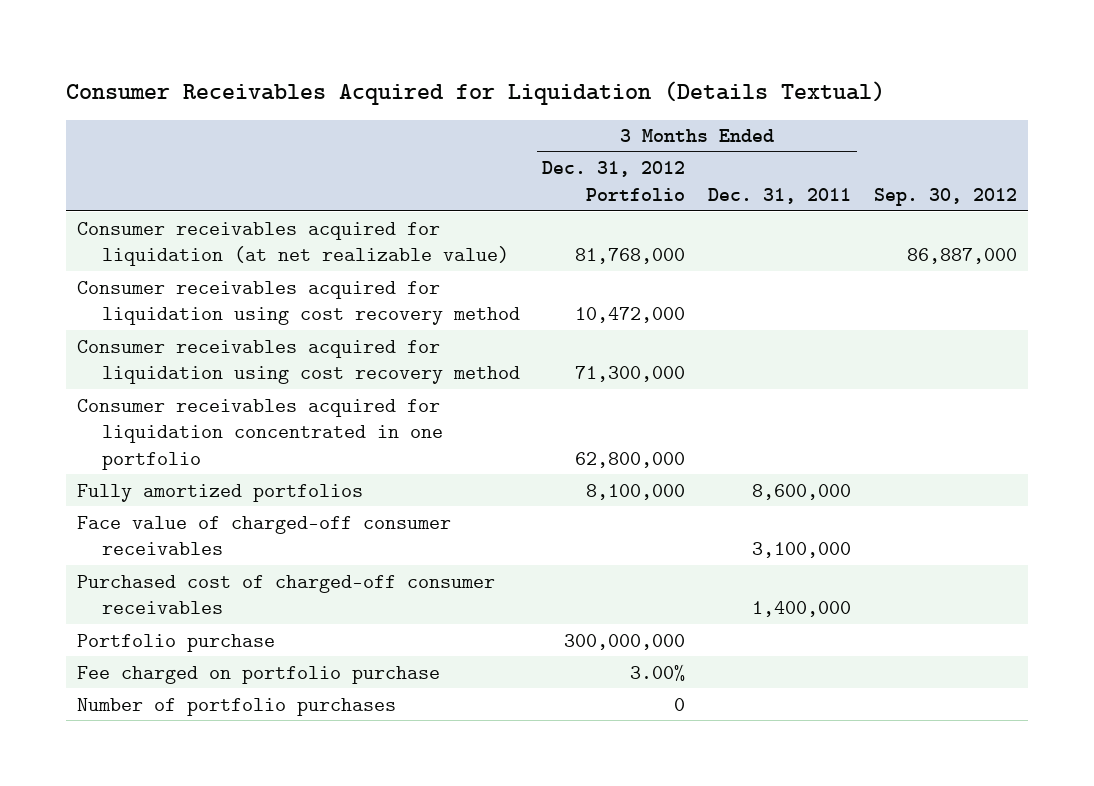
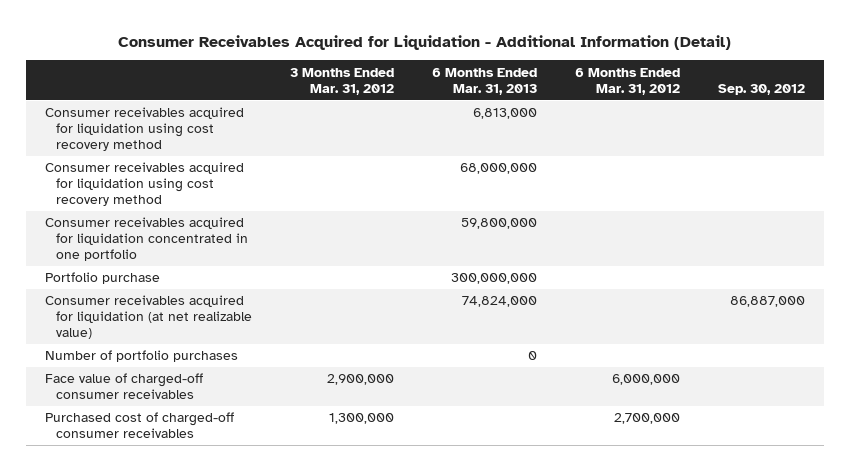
- Consumer Receivables Acquired for Liquidation (Details Textual)
+ Consumer Receivables Acquired for Liquidation - Additional Information (Detail)
- | 3 Months Ended Dec. 31, 2012 Portfolio | 3 Months Ended Dec. 31, 2011 | Sep. 30, 2012
+ | 3 Months Ended Mar. 31, 2012 | 6 Months Ended Mar. 31, 2013 | 6 Months Ended Mar. 31, 2012 | Sep. 30, 2012
- Fully amortized portfolios | 8,100,000 | 8,600,000 |
- Fee charged on portfolio purchase | 3.00% | |
moved down: Consumer receivables acquired for liquidation (at net realizable value) | | 74,824,000 | | 86,887,000
moved down: Face value of charged-off consumer receivables | 2,900,000 | | 6,000,000 |
moved down: Purchased cost of charged-off consumer receivables | 1,300,000 | | 2,700,000 |

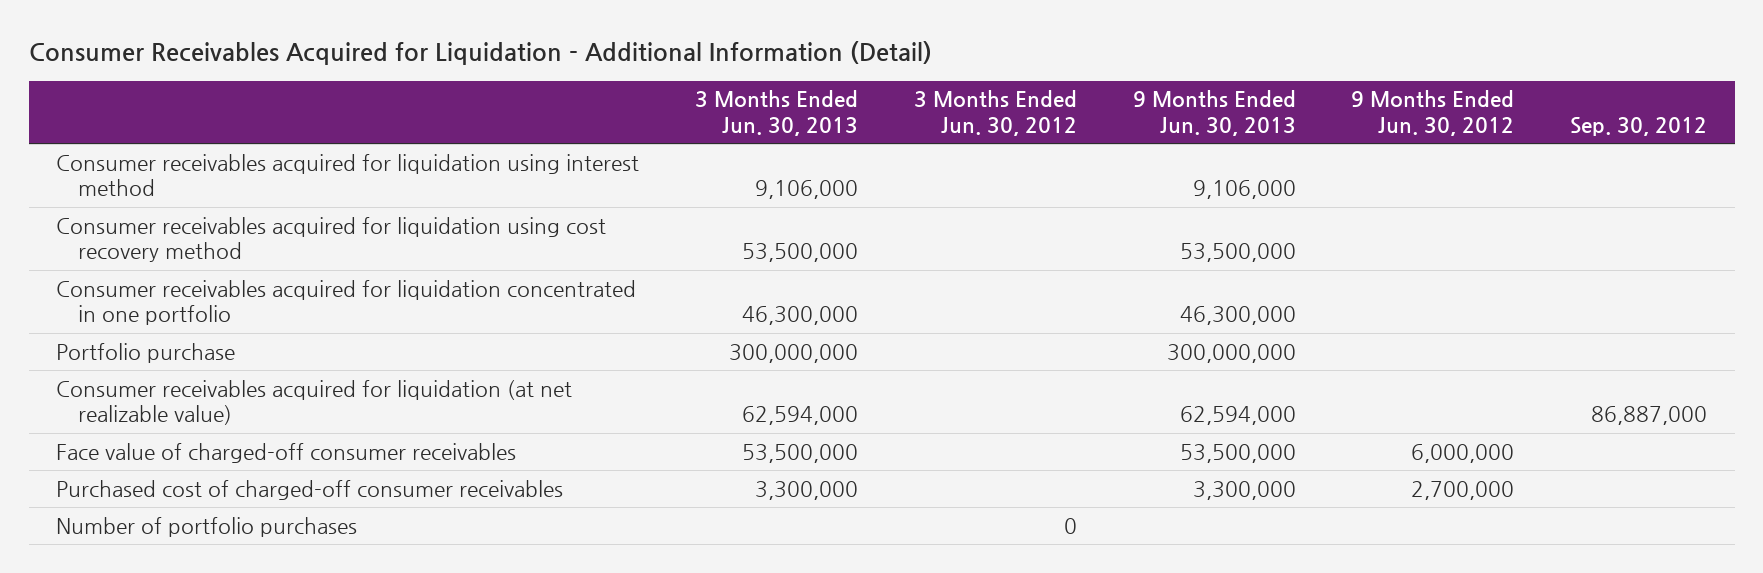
- | 3 Months Ended Mar. 31, 2012 | 6 Months Ended Mar. 31, 2013 | 6 Months Ended Mar. 31, 2012 | Sep. 30, 2012
+ | 3 Months Ended Jun. 30, 2013 | 3 Months Ended Jun. 30, 2012 | 9 Months Ended Jun. 30, 2013 | 9 Months Ended Jun. 30, 2012 | Sep. 30, 2012
- Consumer receivables acquired for liquidation using cost recovery method | | 6,813,000 | |
+ Consumer receivables acquired for liquidation using interest method | 9,106,000 | | 9,106,000 | |
moved down: Number of portfolio purchases | | 0 | | |

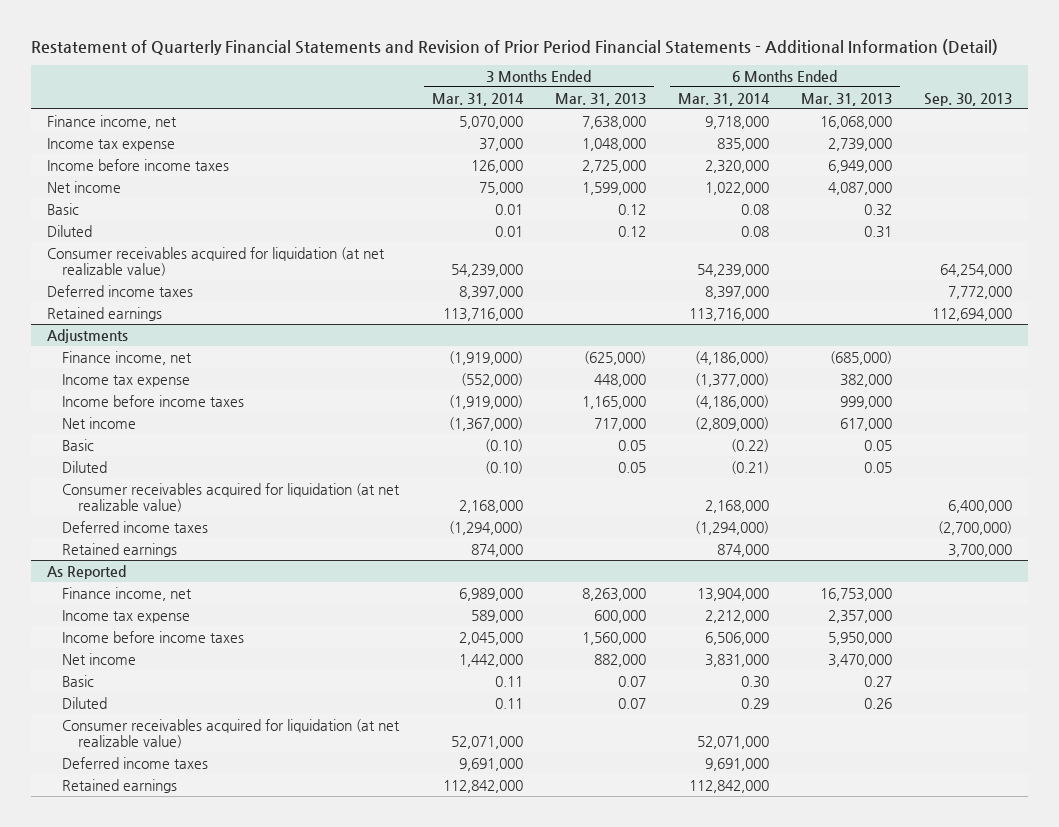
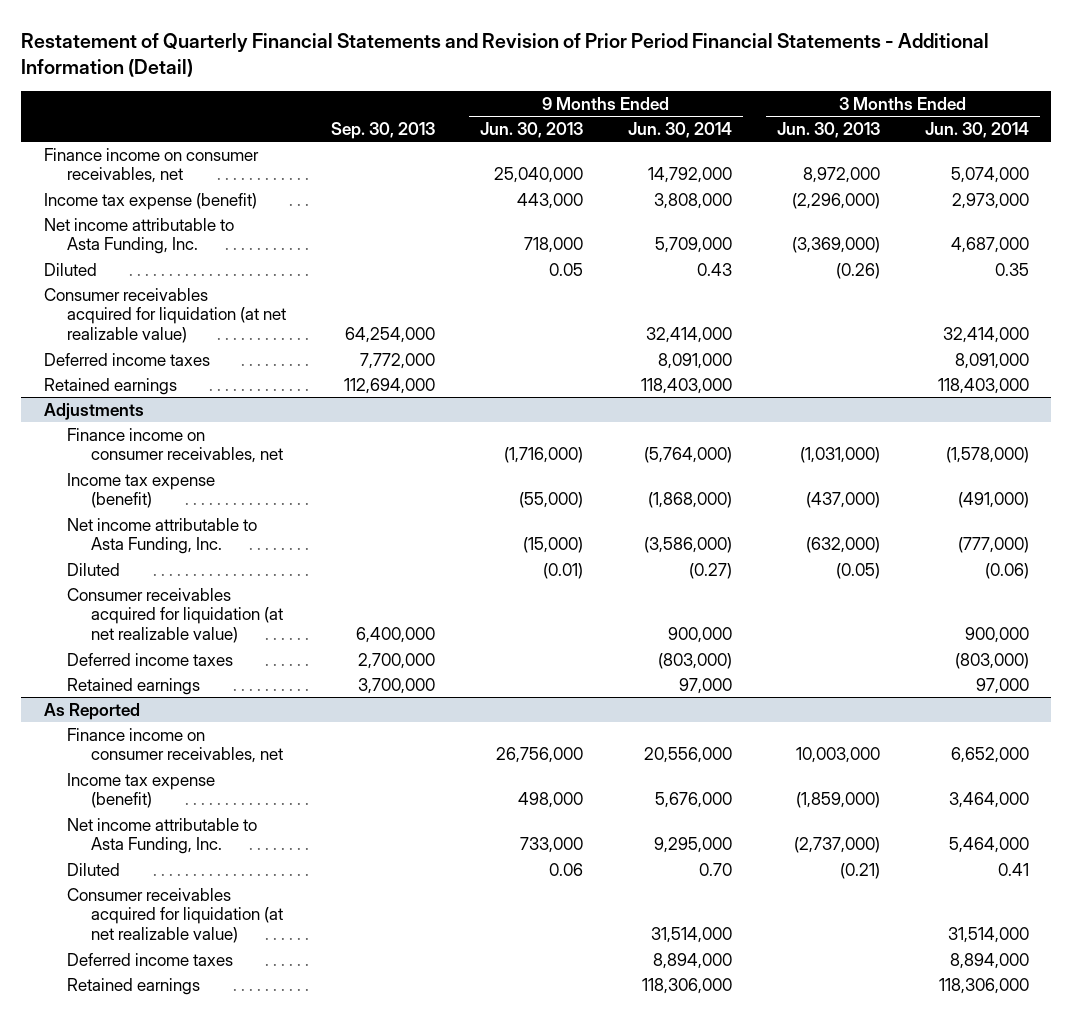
- | 3 Months Ended Mar. 31, 2014 | 3 Months Ended Mar. 31, 2013 | 6 Months Ended Mar. 31, 2014 | 6 Months Ended Mar. 31, 2013 | Sep. 30, 2013
+ | Sep. 30, 2013 | 9 Months Ended Jun. 30, 2013 | 9 Months Ended Jun. 30, 2014 | 3 Months Ended Jun. 30, 2013 | 3 Months Ended Jun. 30, 2014
- Finance income, net | 5,070,000 | 7,638,000 | 9,718,000 | 16,068,000 |
- Income tax expense | 37,000 | 1,048,000 | 835,000 | 2,739,000 |
- Income before income taxes | 126,000 | 2,725,000 | 2,320,000 | 6,949,000 |
- Net income | 75,000 | 1,599,000 | 1,022,000 | 4,087,000 |
- Basic | 0.01 | 0.12 | 0.08 | 0.32 |
+ Finance income on consumer receivables, net | | 25,040,000 | 14,792,000 | 8,972,000 | 5,074,000
+ Income tax expense (benefit) | | 443,000 | 3,808,000 | (2,296,000) | 2,973,000
+ Net income attributable to Asta Funding, Inc. | | 718,000 | 5,709,000 | (3,369,000) | 4,687,000
@ Adjustments
- Finance income, net | (1,919,000) | (625,000) | (4,186,000) | (685,000) |
- Income tax expense | (552,000) | 448,000 | (1,377,000) | 382,000 |
- Income before income taxes | (1,919,000) | 1,165,000 | (4,186,000) | 999,000 |
- Net income | (1,367,000) | 717,000 | (2,809,000) | 617,000 |
- Basic | (0.10) | 0.05 | (0.22) | 0.05 |
+ Finance income on consumer receivables, net | | (1,716,000) | (5,764,000) | (1,031,000) | (1,578,000)
+ Income tax expense (benefit) | | (55,000) | (1,868,000) | (437,000) | (491,000)
+ Net income attributable to Asta Funding, Inc. | | (15,000) | (3,586,000) | (632,000) | (777,000)
- Deferred income taxes | (1,294,000) | | (1,294,000) | | (2,700,000)
+ Deferred income taxes | 2,700,000 | | (803,000) | | (803,000)
@ As Reported
- Finance income, net | 6,989,000 | 8,263,000 | 13,904,000 | 16,753,000 |
- Income tax expense | 589,000 | 600,000 | 2,212,000 | 2,357,000 |
- Income before income taxes | 2,045,000 | 1,560,000 | 6,506,000 | 5,950,000 |
- Net income | 1,442,000 | 882,000 | 3,831,000 | 3,470,000 |
- Basic | 0.11 | 0.07 | 0.30 | 0.27 |
+ Finance income on consumer receivables, net | | 26,756,000 | 20,556,000 | 10,003,000 | 6,652,000
+ Income tax expense (benefit) | | 498,000 | 5,676,000 | (1,859,000) | 3,464,000
+ Net income attributable to Asta Funding, Inc. | | 733,000 | 9,295,000 | (2,737,000) | 5,464,000

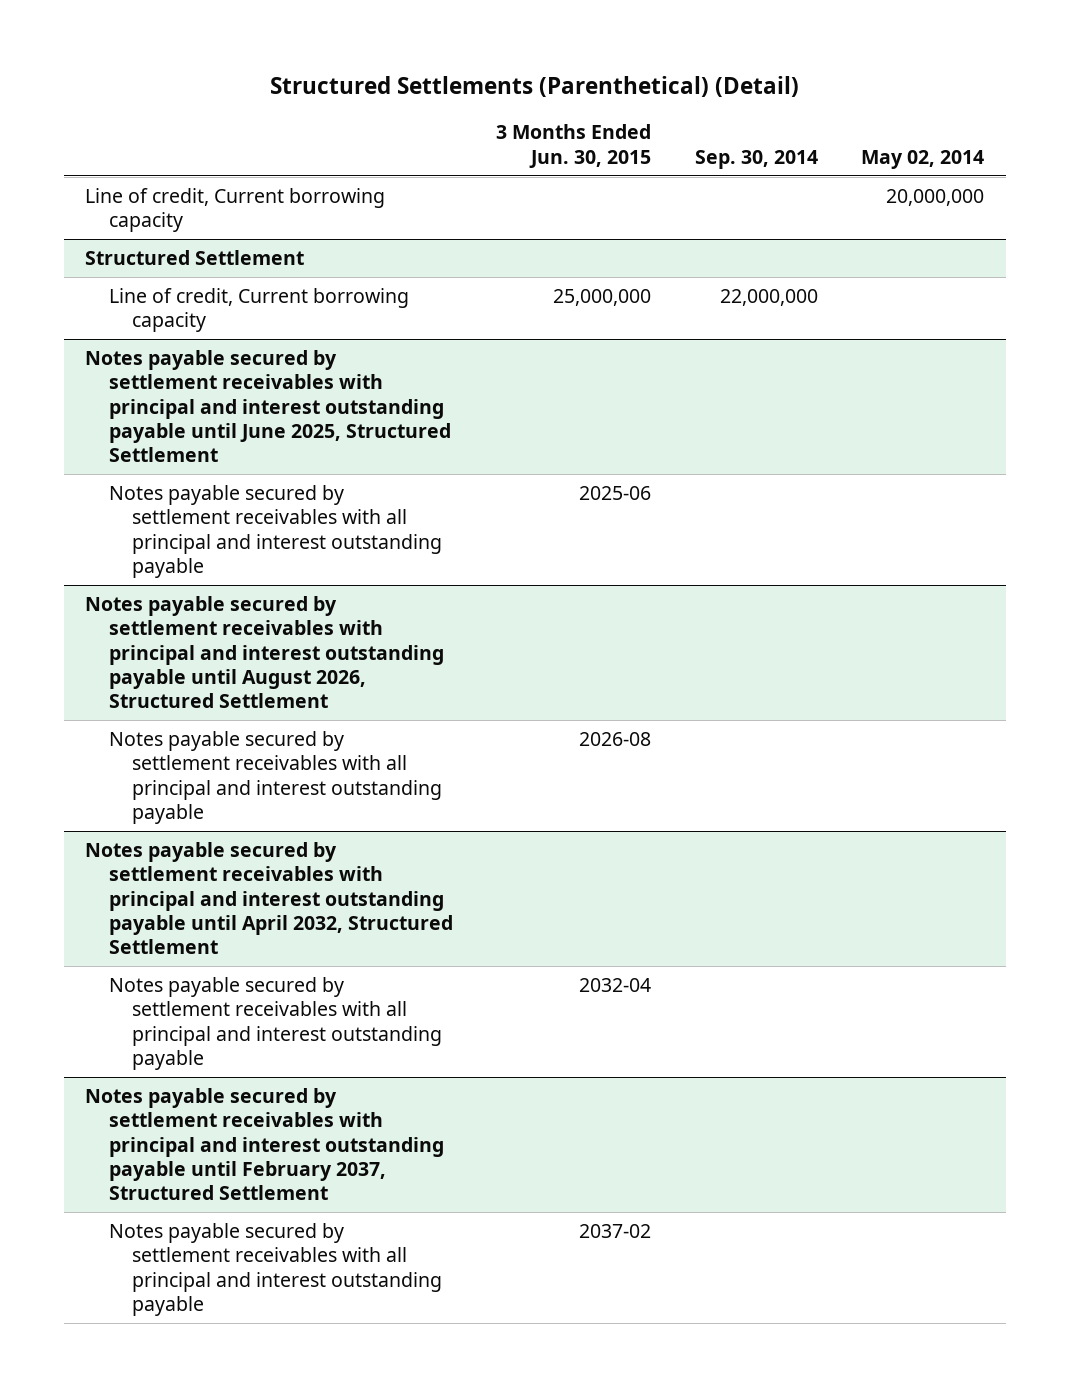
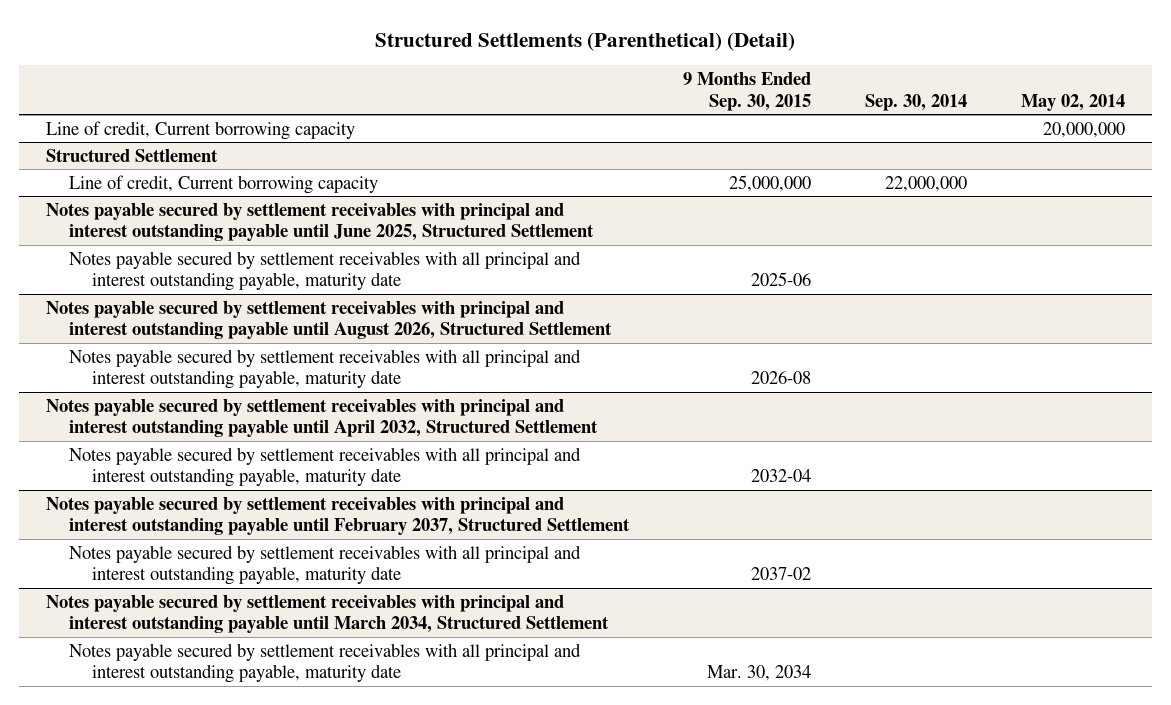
- | 3 Months Ended Jun. 30, 2015 | Sep. 30, 2014 | May 02, 2014
+ | 9 Months Ended Sep. 30, 2015 | Sep. 30, 2014 | May 02, 2014
@ Notes payable secured by settlement receivables with principal and interest outstanding payable until June 2025, Structured Settlement
- Notes payable secured by settlement receivables with all principal and interest outstanding payable | 2025-06 | |
+ Notes payable secured by settlement receivables with all principal and interest outstanding payable, maturity date | 2025-06 | |
@ Notes payable secured by settlement receivables with principal and interest outstanding payable until August 2026, Structured Settlement
- Notes payable secured by settlement receivables with all principal and interest outstanding payable | 2026-08 | |
+ Notes payable secured by settlement receivables with all principal and interest outstanding payable, maturity date | 2026-08 | |
@ Notes payable secured by settlement receivables with principal and interest outstanding payable until April 2032, Structured Settlement
- Notes payable secured by settlement receivables with all principal and interest outstanding payable | 2032-04 | |
+ Notes payable secured by settlement receivables with all principal and interest outstanding payable, maturity date | 2032-04 | |
@ Notes payable secured by settlement receivables with principal and interest outstanding payable until February 2037, Structured Settlement
- Notes payable secured by settlement receivables with all principal and interest outstanding payable | 2037-02 | |
+ Notes payable secured by settlement receivables with all principal and interest outstanding payable, maturity date | 2037-02 | |
+ Notes payable secured by settlement receivables with principal and interest outstanding payable until March 2034, Structured Settlement
+ Notes payable secured by settlement receivables with all principal and interest outstanding payable, maturity date | Mar. 30, 2034 | |

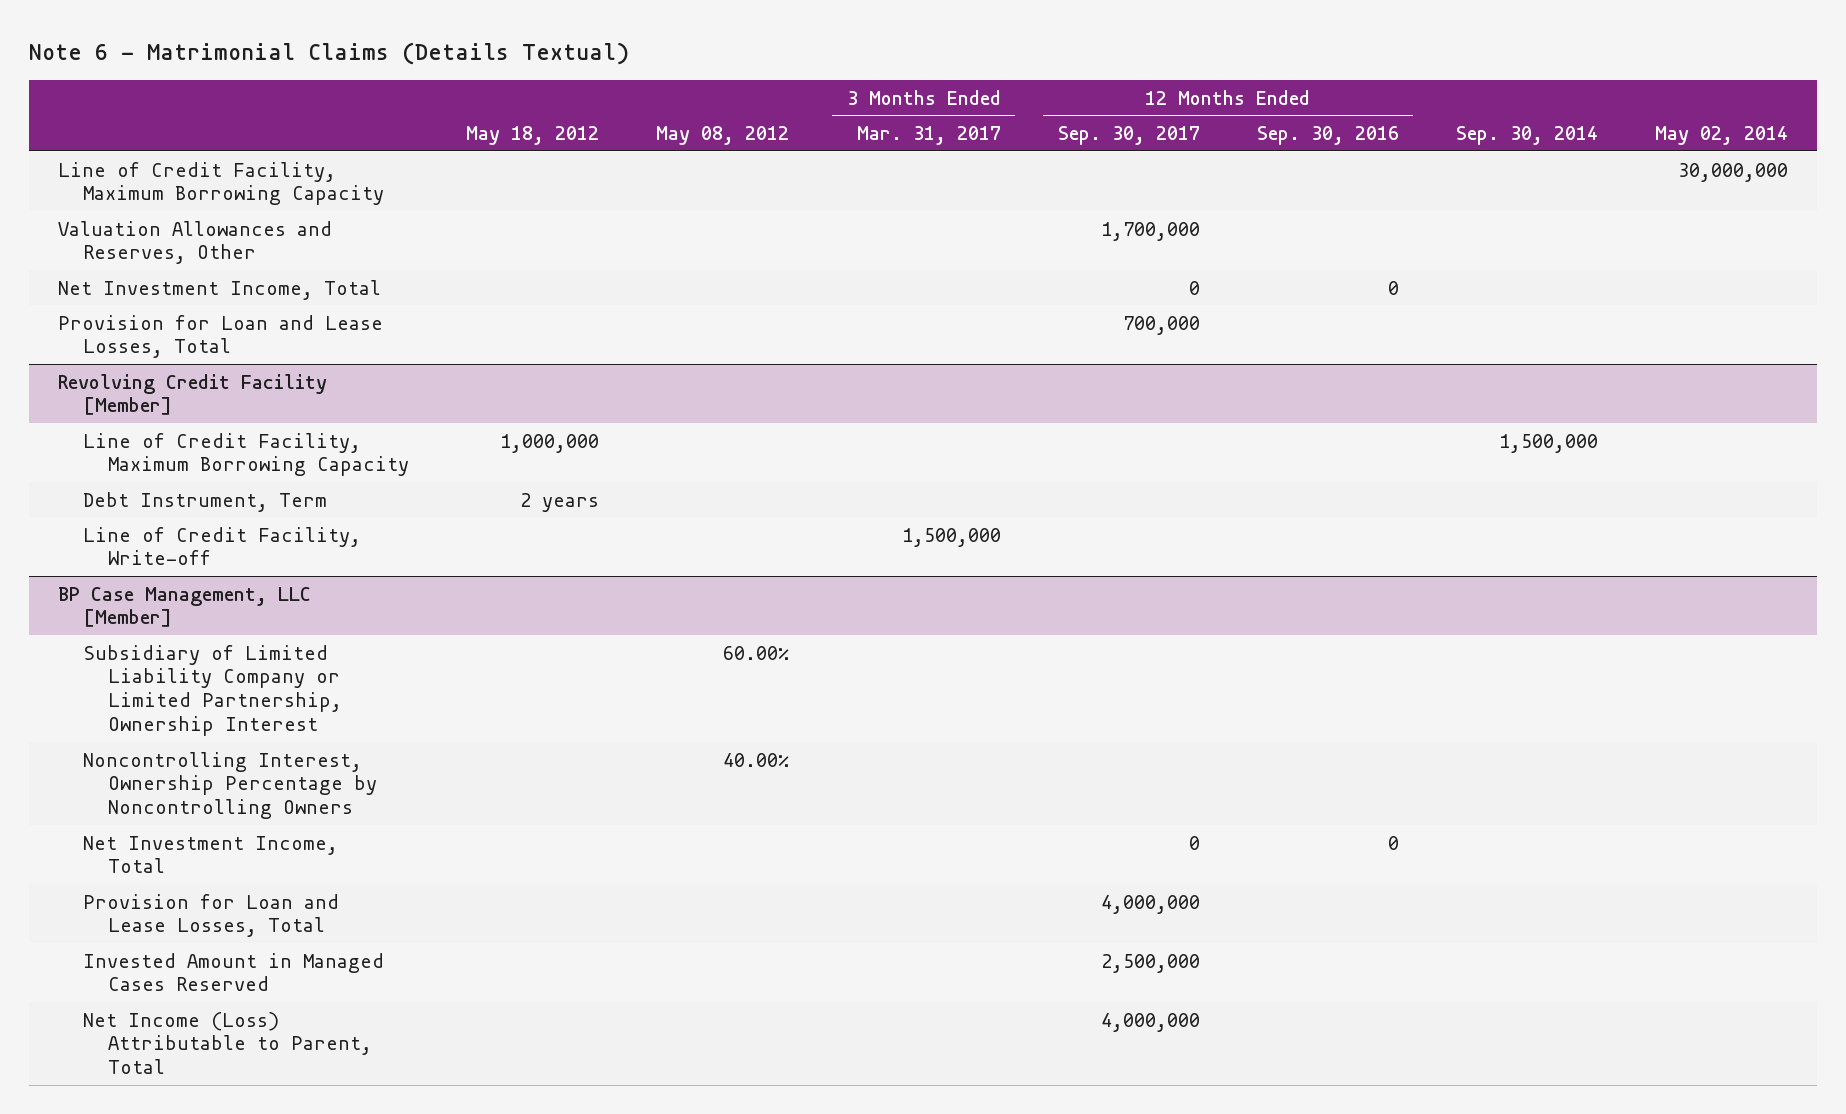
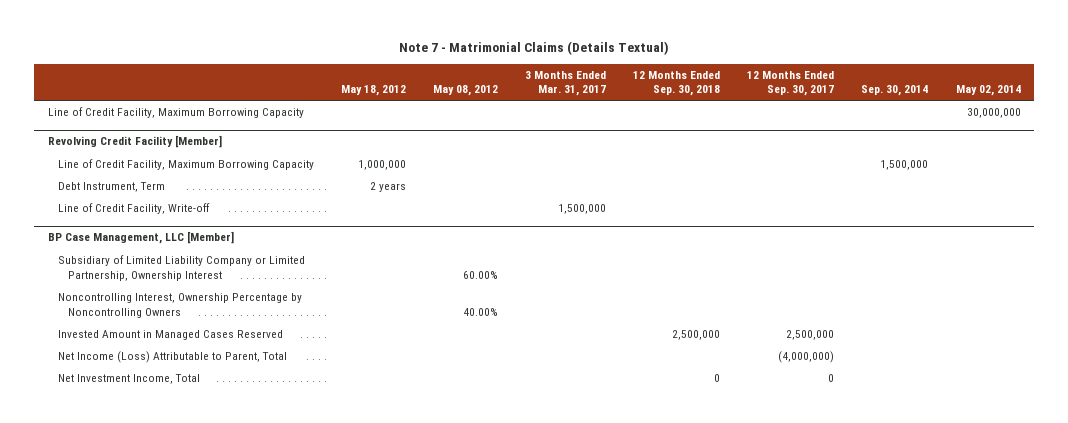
- Note 6 - Matrimonial Claims (Details Textual)
+ Note 7 - Matrimonial Claims (Details Textual)
- | May 18, 2012 | May 08, 2012 | 3 Months Ended Mar. 31, 2017 | 12 Months Ended Sep. 30, 2017 | 12 Months Ended Sep. 30, 2016 | Sep. 30, 2014 | May 02, 2014
+ | May 18, 2012 | May 08, 2012 | 3 Months Ended Mar. 31, 2017 | 12 Months Ended Sep. 30, 2018 | 12 Months Ended Sep. 30, 2017 | Sep. 30, 2014 | May 02, 2014
- Valuation Allowances and Reserves, Other | | | | 1,700,000 | | |
- Net Investment Income, Total | | | | 0 | 0 | |
- Provision for Loan and Lease Losses, Total | | | | 700,000 | | |
@ BP Case Management, LLC [Member]
- Provision for Loan and Lease Losses, Total | | | | 4,000,000 | | |
- Net Income (Loss) Attributable to Parent, Total | | | | 4,000,000 | | |
+ Net Income (Loss) Attributable to Parent, Total | | | | | (4,000,000) | |
moved down: Net Investment Income, Total | | | | 0 | 0 | |

